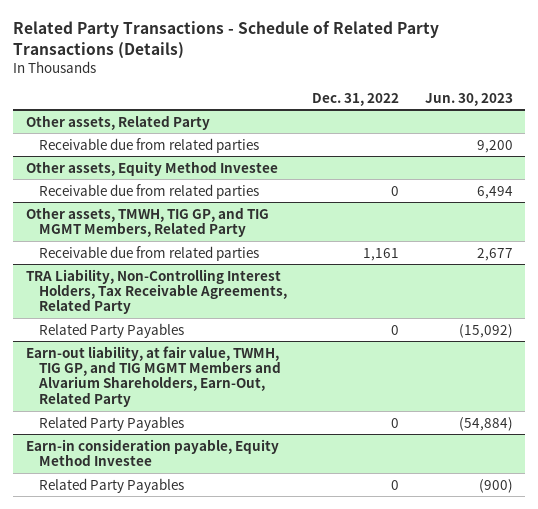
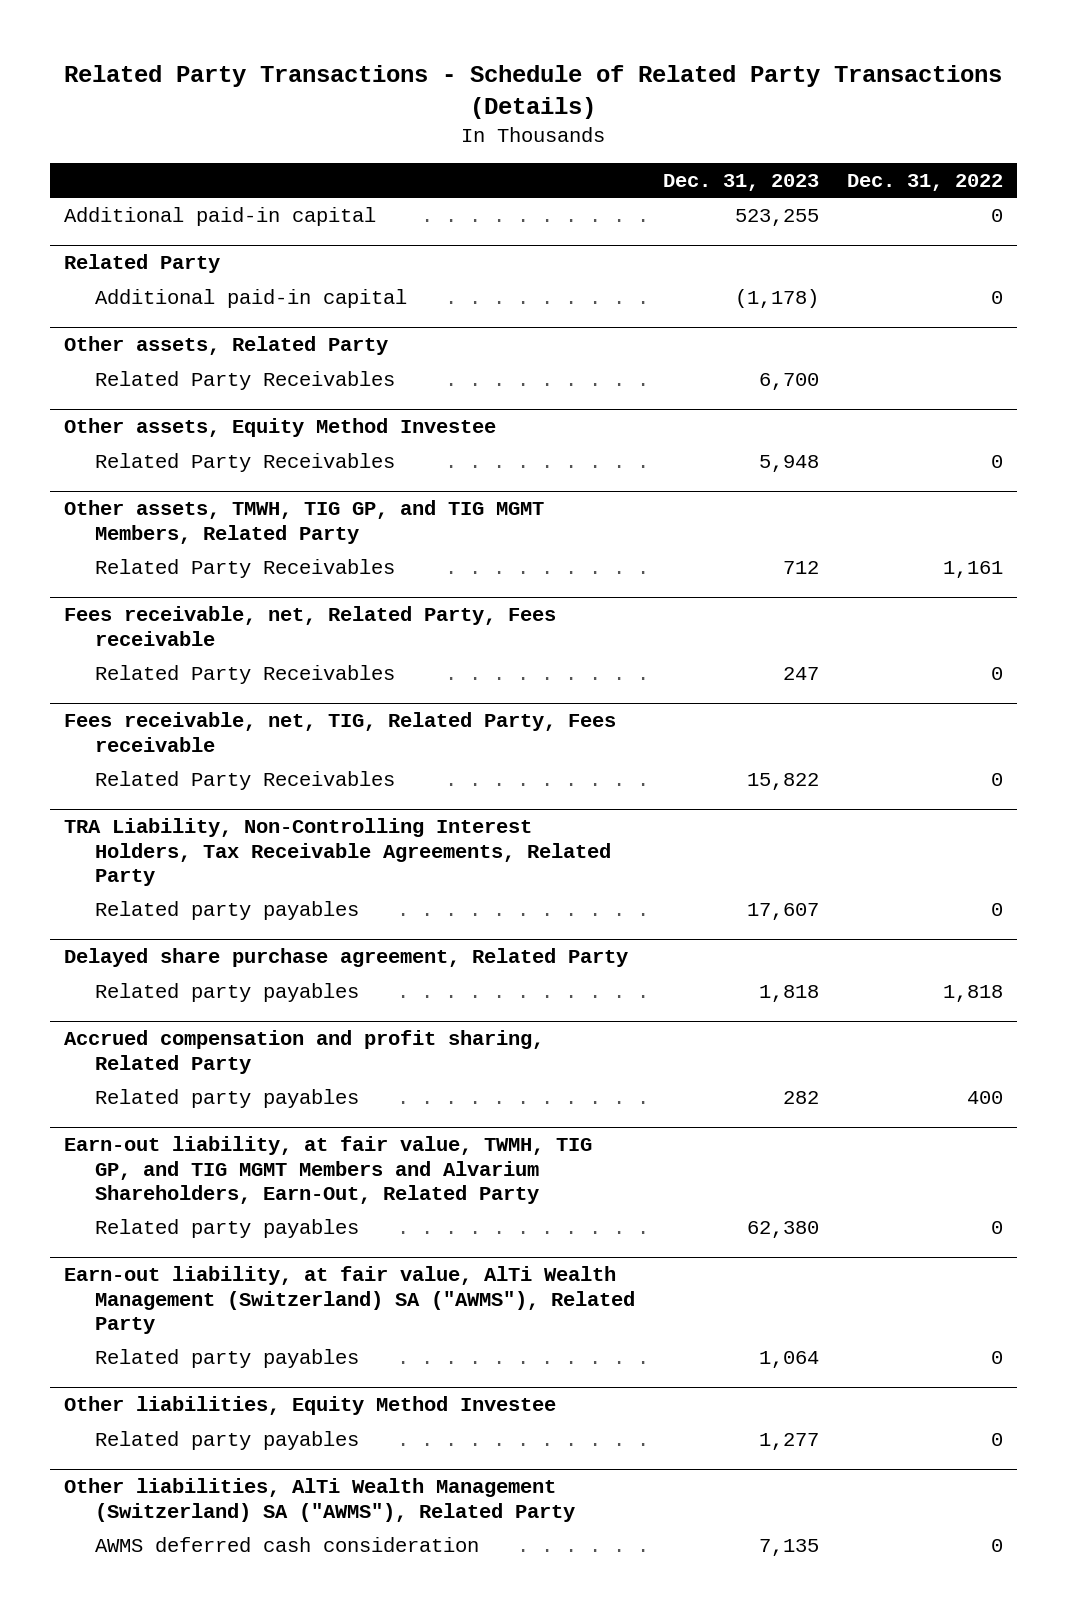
- | Dec. 31, 2022 | Jun. 30, 2023
+ | Dec. 31, 2023 | Dec. 31, 2022
+ Additional paid-in capital | 523,255 | 0
+ Related Party
+ Additional paid-in capital | (1,178) | 0
@ Other assets, Related Party
- Receivable due from related parties | | 9,200
+ Related Party Receivables | 6,700 |
@ Other assets, Equity Method Investee
- Receivable due from related parties | 0 | 6,494
+ Related Party Receivables | 5,948 | 0
@ Other assets, TMWH, TIG GP, and TIG MGMT Members, Related Party
- Receivable due from related parties | 1,161 | 2,677
+ Related Party Receivables | 712 | 1,161
+ Fees receivable, net, Related Party, Fees receivable
+ Related Party Receivables | 247 | 0
+ Fees receivable, net, TIG, Related Party, Fees receivable
+ Related Party Receivables | 15,822 | 0
@ TRA Liability, Non-Controlling Interest Holders, Tax Receivable Agreements, Related Party
- Related Party Payables | 0 | (15,092)
+ Related party payables | 17,607 | 0
+ Delayed share purchase agreement, Related Party
+ Related party payables | 1,818 | 1,818
+ Accrued compensation and profit sharing, Related Party
+ Related party payables | 282 | 400
@ Earn-out liability, at fair value, TWMH, TIG GP, and TIG MGMT Members and Alvarium Shareholders, Earn-Out, Related Party
- Related Party Payables | 0 | (54,884)
- Earn-in consideration payable, Equity Method Investee
- Related Party Payables | 0 | (900)
@ Earn-out liability, at fair value, TWMH, TIG GP, and TIG MGMT Members and Alvarium Shareholders, Earn-Out, Related Party
+ Related party payables | 62,380 | 0
+ Earn-out liability, at fair value, AlTi Wealth Management (Switzerland) SA ("AWMS"), Related Party
+ Related party payables | 1,064 | 0
+ Other liabilities, Equity Method Investee
+ Related party payables | 1,277 | 0
+ Other liabilities, AlTi Wealth Management (Switzerland) SA ("AWMS"), Related Party
+ AWMS deferred cash consideration | 7,135 | 0

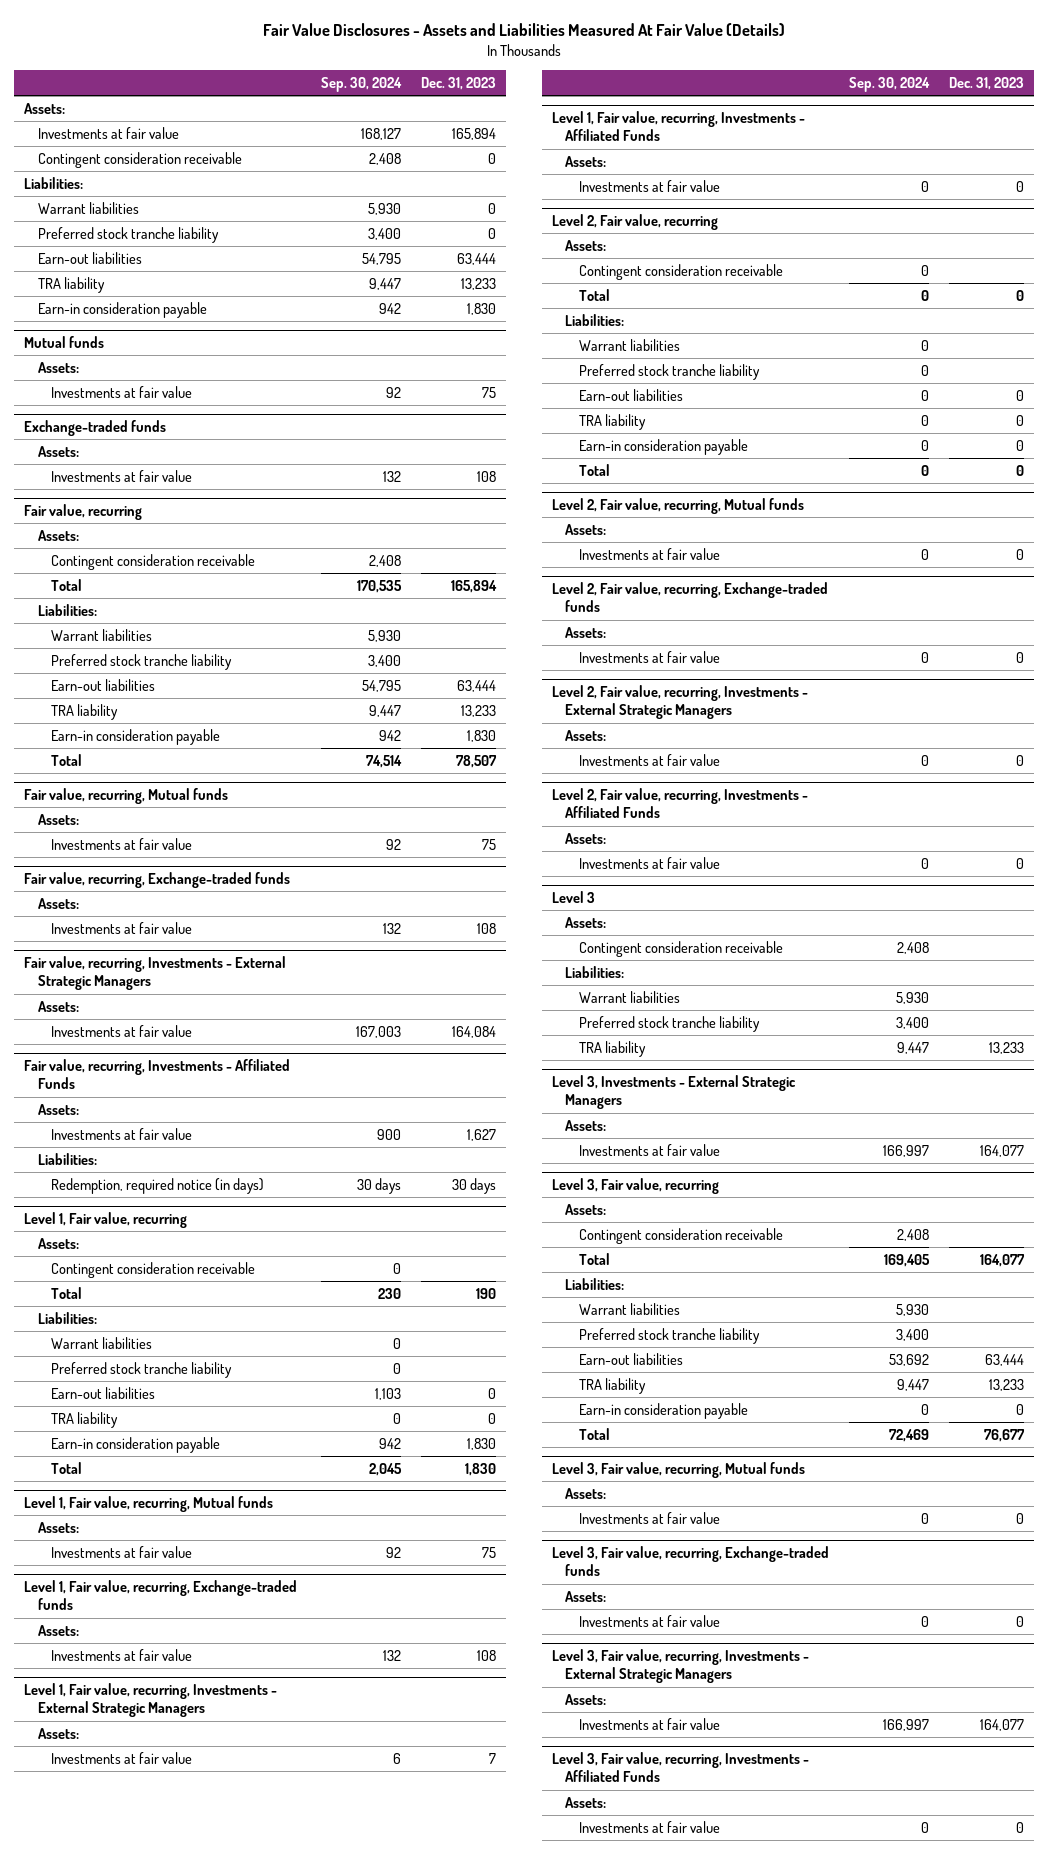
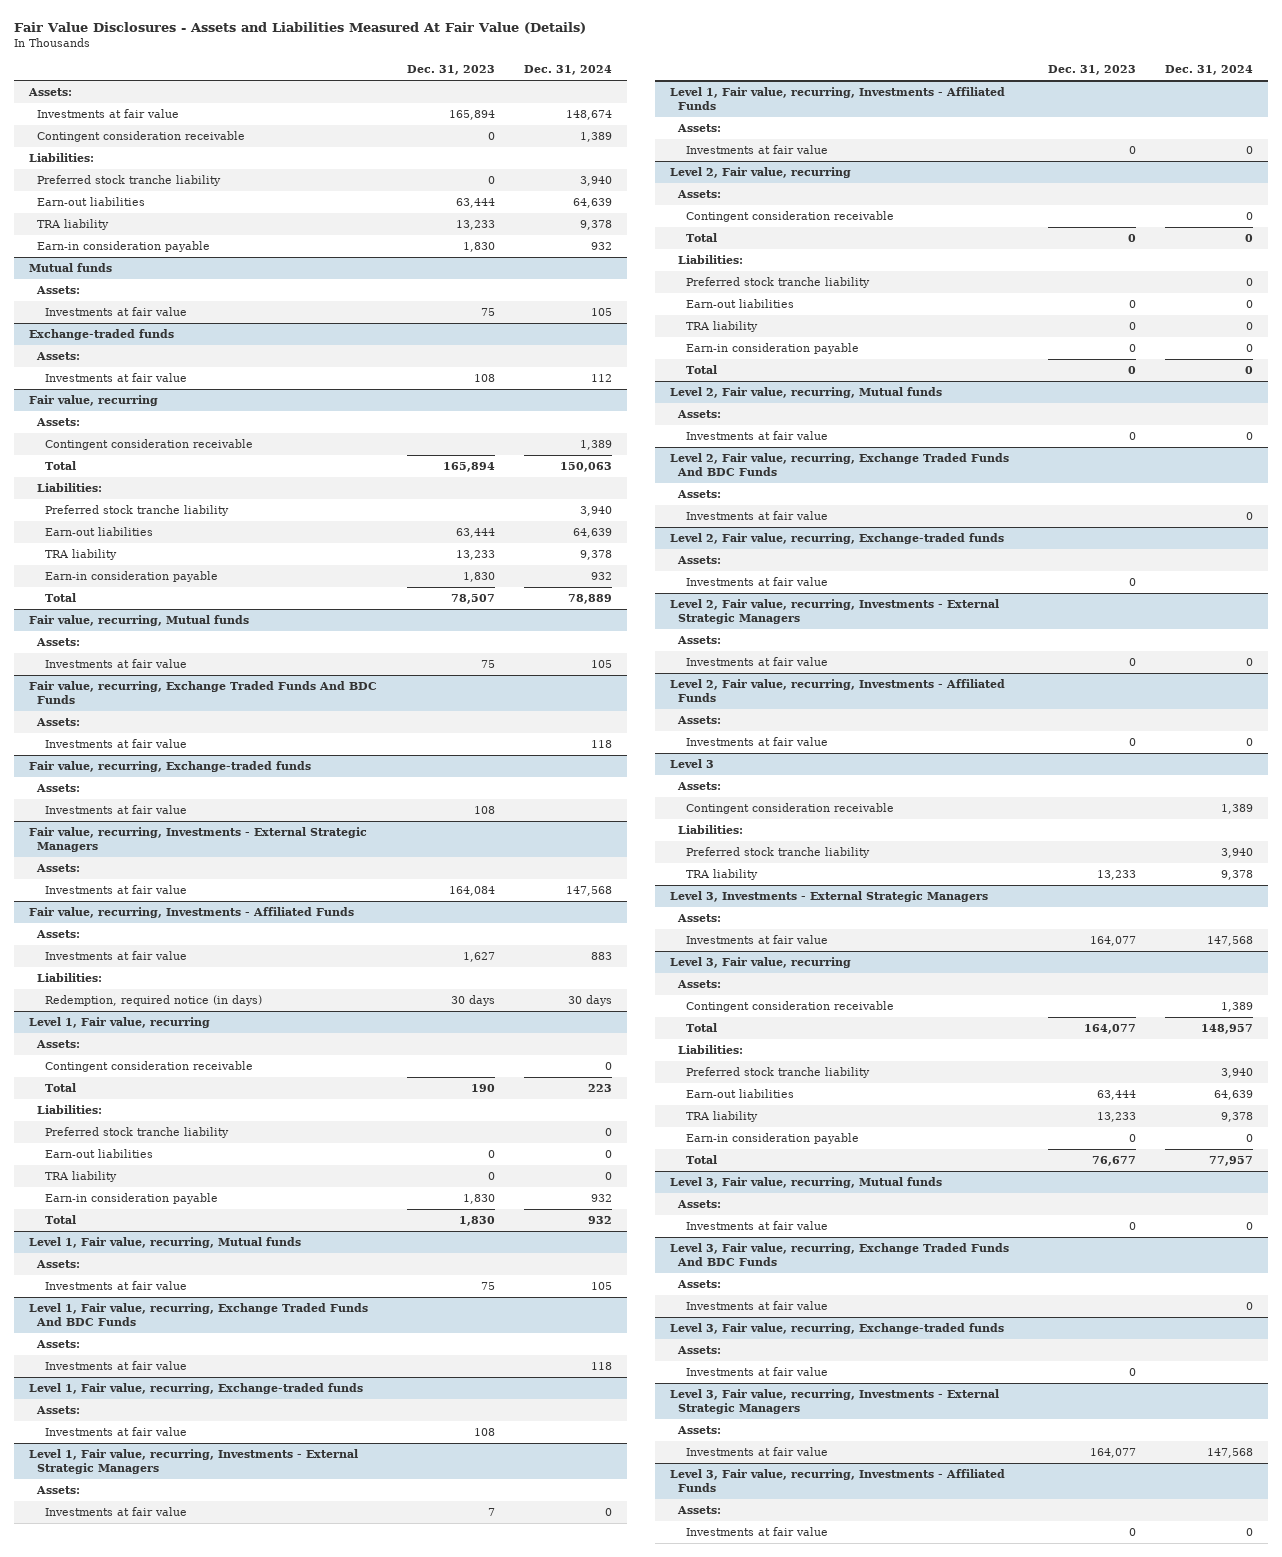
- | Sep. 30, 2024 | Dec. 31, 2023
+ | Dec. 31, 2023 | Dec. 31, 2024
- Warrant liabilities | 5,930 | 0
@ Fair value, recurring
- Warrant liabilities | 5,930 |
+ Fair value, recurring, Exchange Traded Funds And BDC Funds
+ Assets:
+ Investments at fair value | | 118
@ Level 1, Fair value, recurring
- Warrant liabilities | 0 |
+ Level 1, Fair value, recurring, Exchange Traded Funds And BDC Funds
+ Assets:
+ Investments at fair value | | 118
@ Level 2, Fair value, recurring
- Warrant liabilities | 0 |
+ Level 2, Fair value, recurring, Exchange Traded Funds And BDC Funds
+ Assets:
+ Investments at fair value | | 0
@ Level 3
- Warrant liabilities | 5,930 |
@ Level 3, Fair value, recurring
- Warrant liabilities | 5,930 |
+ Level 3, Fair value, recurring, Exchange Traded Funds And BDC Funds
+ Assets:
+ Investments at fair value | | 0

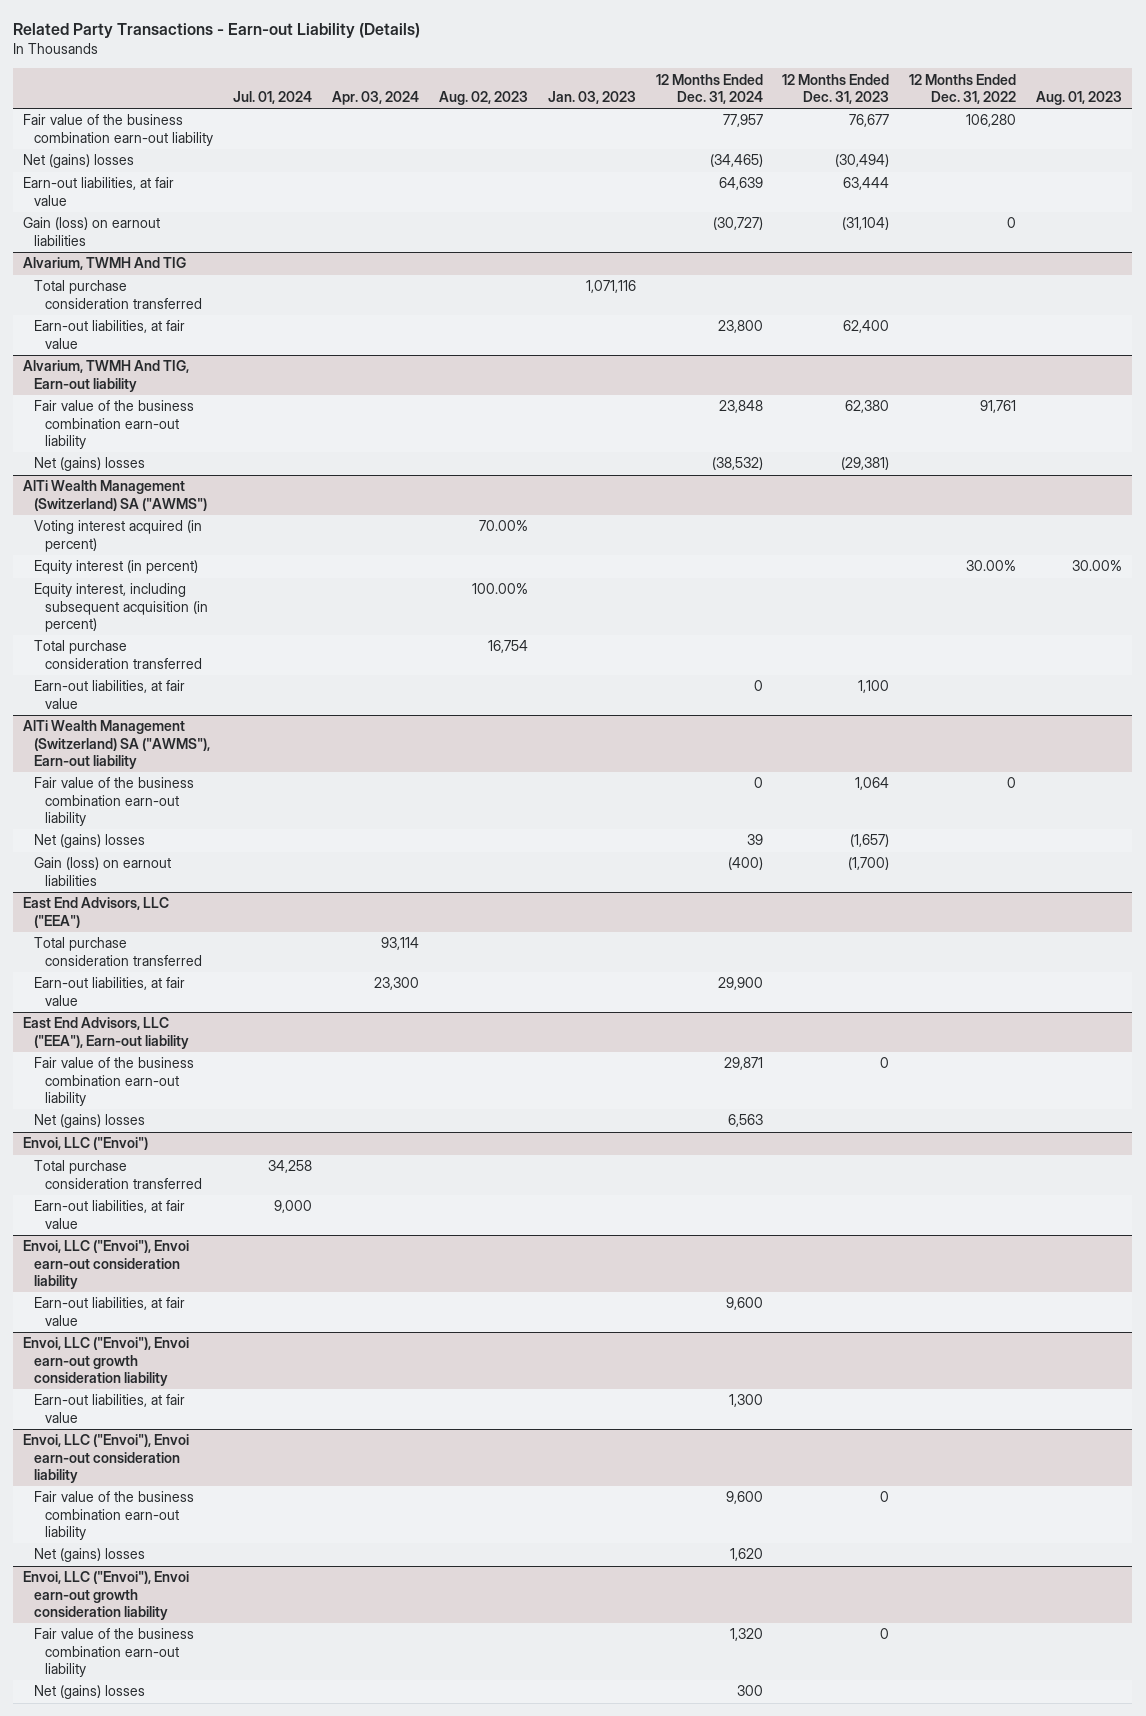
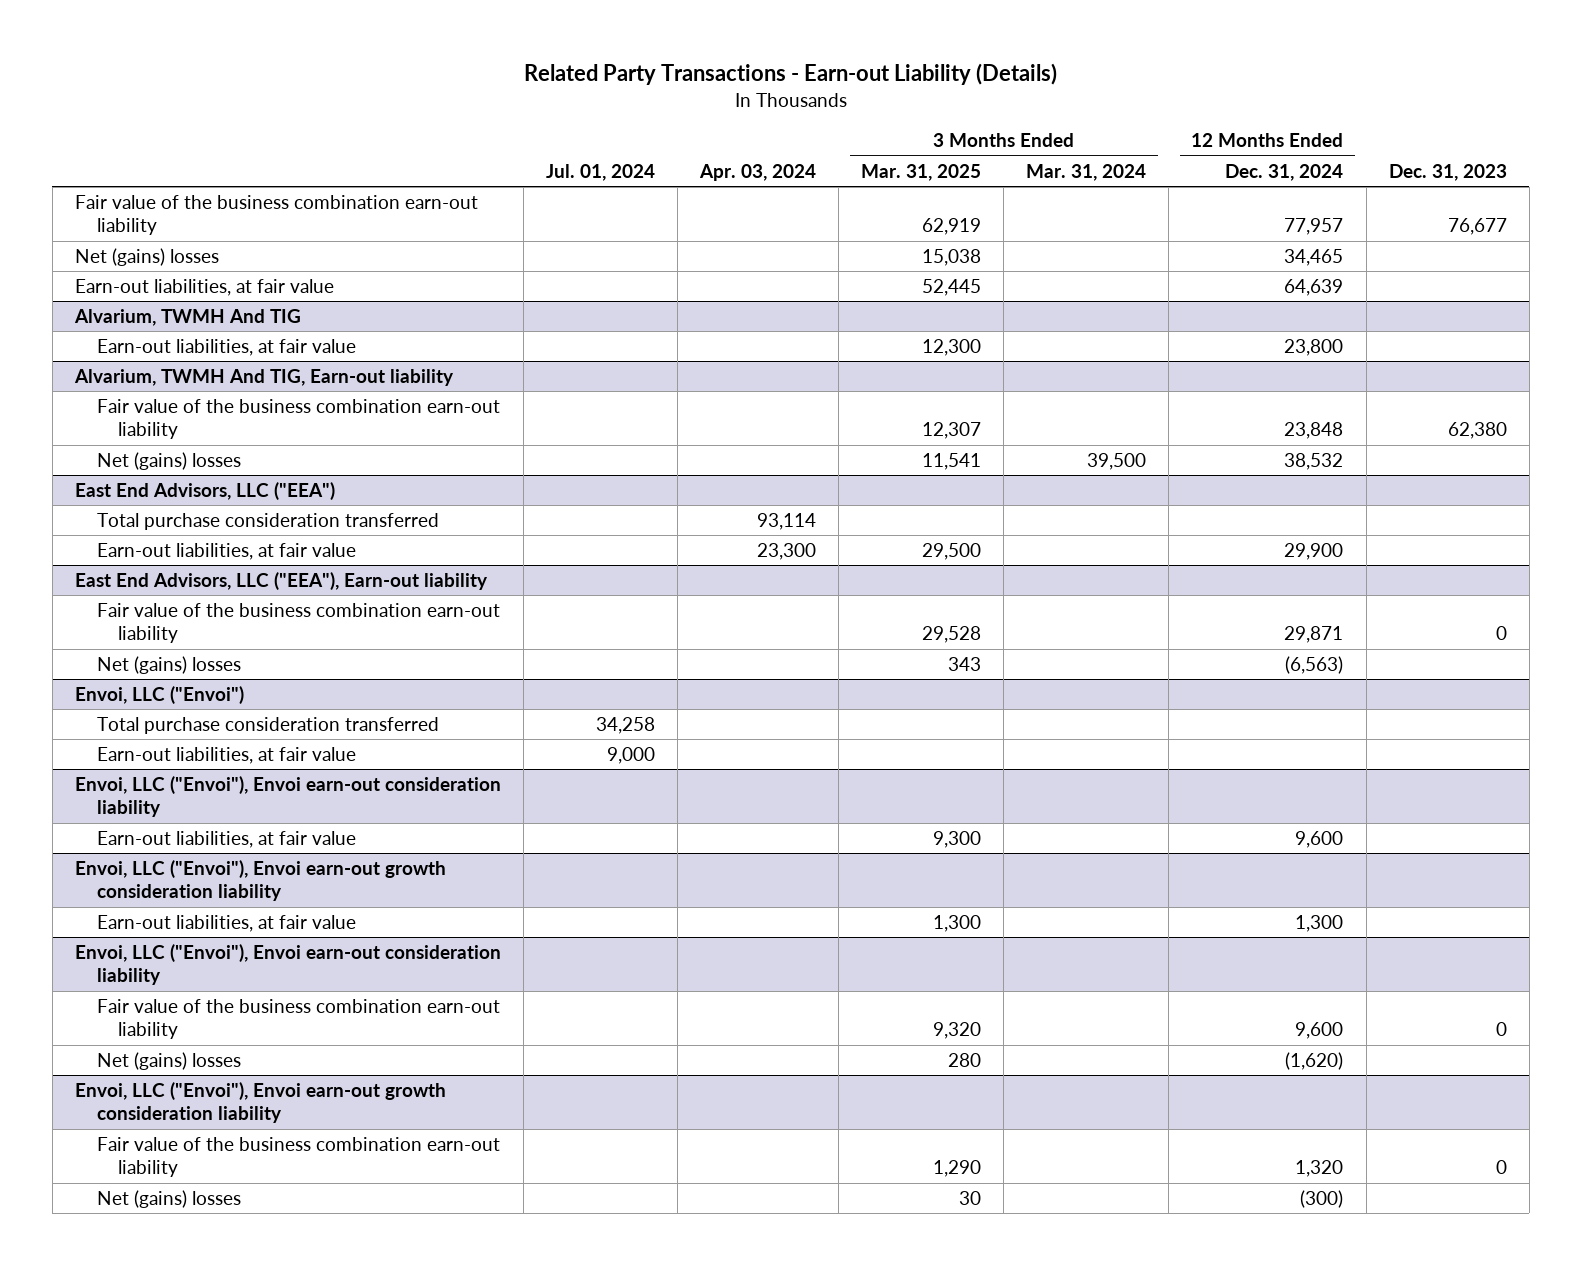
- | Jul. 01, 2024 | Apr. 03, 2024 | Aug. 02, 2023 | Jan. 03, 2023 | 12 Months Ended Dec. 31, 2024 | 12 Months Ended Dec. 31, 2023 | 12 Months Ended Dec. 31, 2022 | Aug. 01, 2023
+ | Jul. 01, 2024 | Apr. 03, 2024 | 3 Months Ended Mar. 31, 2025 | 3 Months Ended Mar. 31, 2024 | 12 Months Ended Dec. 31, 2024 | Dec. 31, 2023
- Net (gains) losses | | | | | (34,465) | (30,494) | |
+ Net (gains) losses | | | 15,038 | | 34,465 |
- Gain (loss) on earnout liabilities | | | | | (30,727) | (31,104) | 0 |
@ Alvarium, TWMH And TIG
- Total purchase consideration transferred | | | | 1,071,116 | | | |
@ Alvarium, TWMH And TIG, Earn-out liability
- Net (gains) losses | | | | | (38,532) | (29,381) | |
- AlTi Wealth Management (Switzerland) SA ("AWMS")
- Voting interest acquired (in percent) | | | 70.00% | | | | |
- Equity interest (in percent) | | | | | | | 30.00% | 30.00%
- Equity interest, including subsequent acquisition (in percent) | | | 100.00% | | | | |
- Total purchase consideration transferred | | | 16,754 | | | | |
- Earn-out liabilities, at fair value | | | | | 0 | 1,100 | |
- AlTi Wealth Management (Switzerland) SA ("AWMS"), Earn-out liability
- Fair value of the business combination earn-out liability | | | | | 0 | 1,064 | 0 |
- Net (gains) losses | | | | | 39 | (1,657) | |
- Gain (loss) on earnout liabilities | | | | | (400) | (1,700) | |
@ Alvarium, TWMH And TIG, Earn-out liability
+ Net (gains) losses | | | 11,541 | 39,500 | 38,532 |
@ East End Advisors, LLC ("EEA"), Earn-out liability
- Net (gains) losses | | | | | 6,563 | | |
+ Net (gains) losses | | | 343 | | (6,563) |
@ Envoi, LLC ("Envoi"), Envoi earn-out consideration liability
- Net (gains) losses | | | | | 1,620 | | |
+ Net (gains) losses | | | 280 | | (1,620) |
@ Envoi, LLC ("Envoi"), Envoi earn-out growth consideration liability
- Net (gains) losses | | | | | 300 | | |
+ Net (gains) losses | | | 30 | | (300) |

